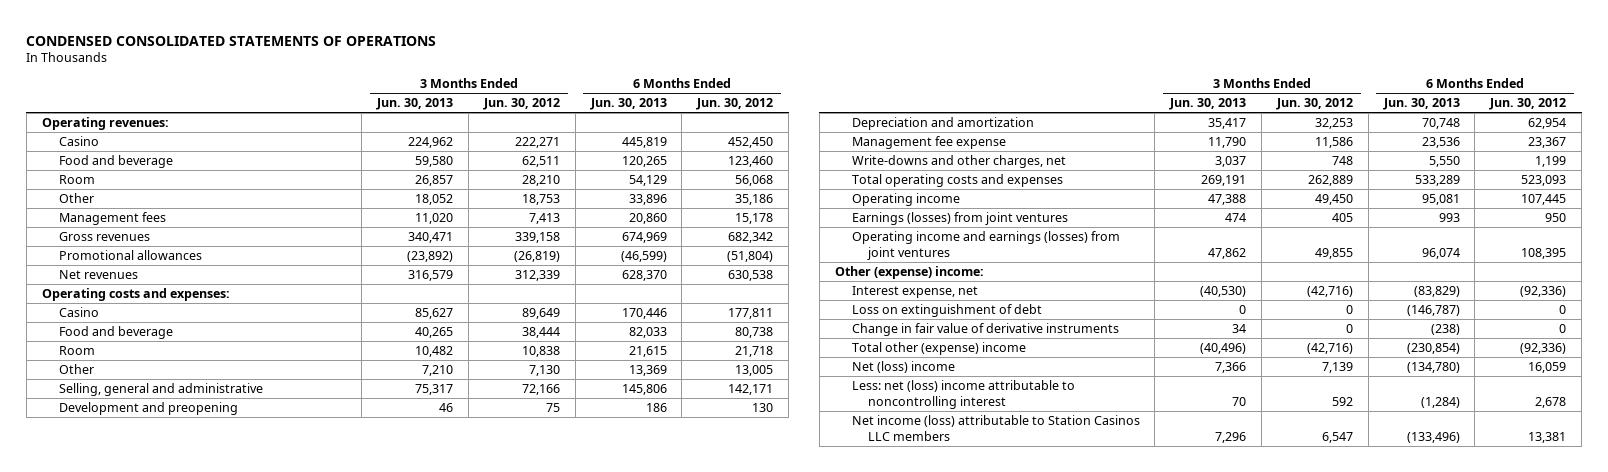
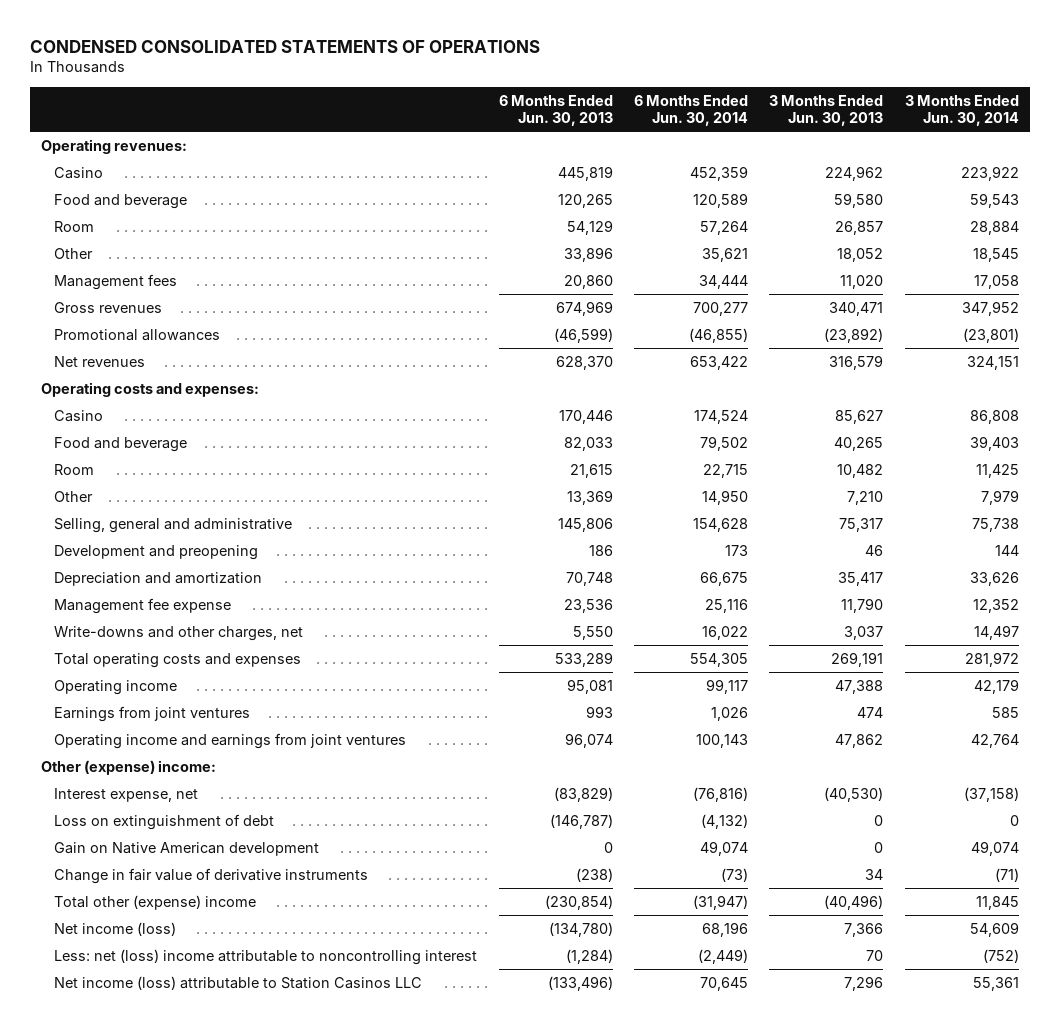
- | 3 Months Ended Jun. 30, 2013 | 3 Months Ended Jun. 30, 2012 | 6 Months Ended Jun. 30, 2013 | 6 Months Ended Jun. 30, 2012
+ | 6 Months Ended Jun. 30, 2013 | 6 Months Ended Jun. 30, 2014 | 3 Months Ended Jun. 30, 2013 | 3 Months Ended Jun. 30, 2014
- Earnings (losses) from joint ventures | 474 | 405 | 993 | 950
- Operating income and earnings (losses) from joint ventures | 47,862 | 49,855 | 96,074 | 108,395
+ Earnings from joint ventures | 993 | 1,026 | 474 | 585
+ Operating income and earnings from joint ventures | 96,074 | 100,143 | 47,862 | 42,764
+ Gain on Native American development | 0 | 49,074 | 0 | 49,074
- Net (loss) income | 7,366 | 7,139 | (134,780) | 16,059
+ Net income (loss) | (134,780) | 68,196 | 7,366 | 54,609
- Net income (loss) attributable to Station Casinos LLC members | 7,296 | 6,547 | (133,496) | 13,381
+ Net income (loss) attributable to Station Casinos LLC | (133,496) | 70,645 | 7,296 | 55,361

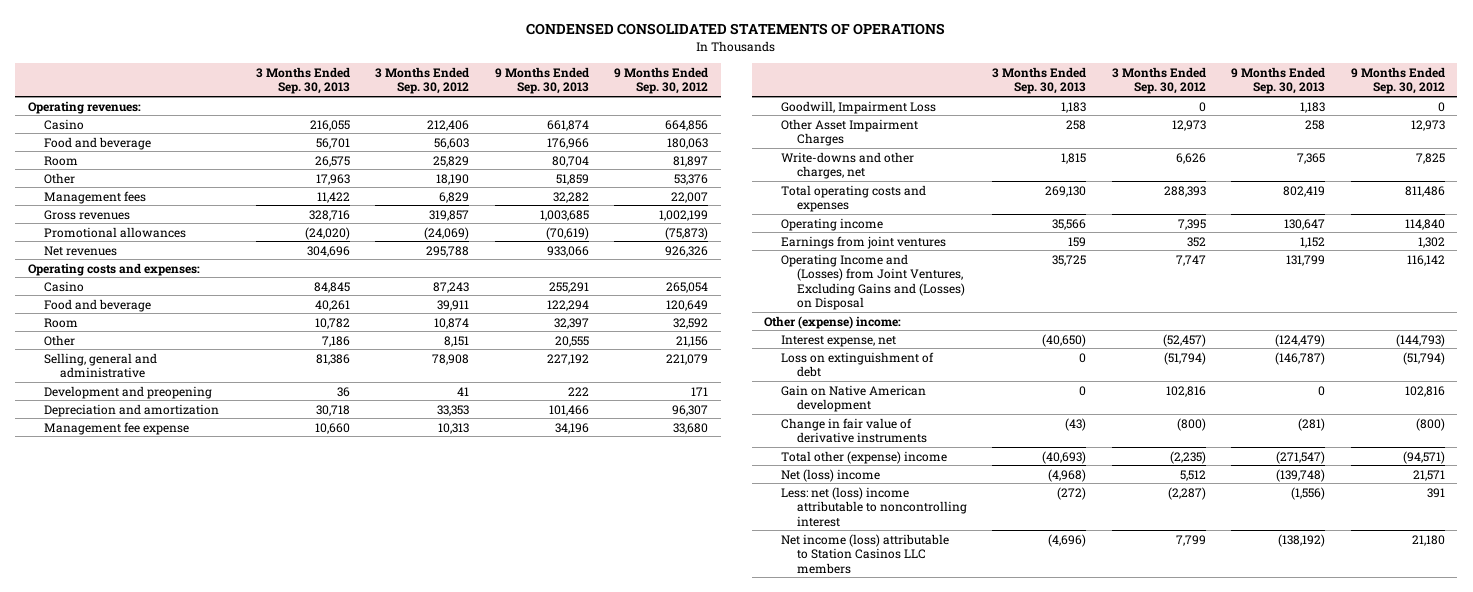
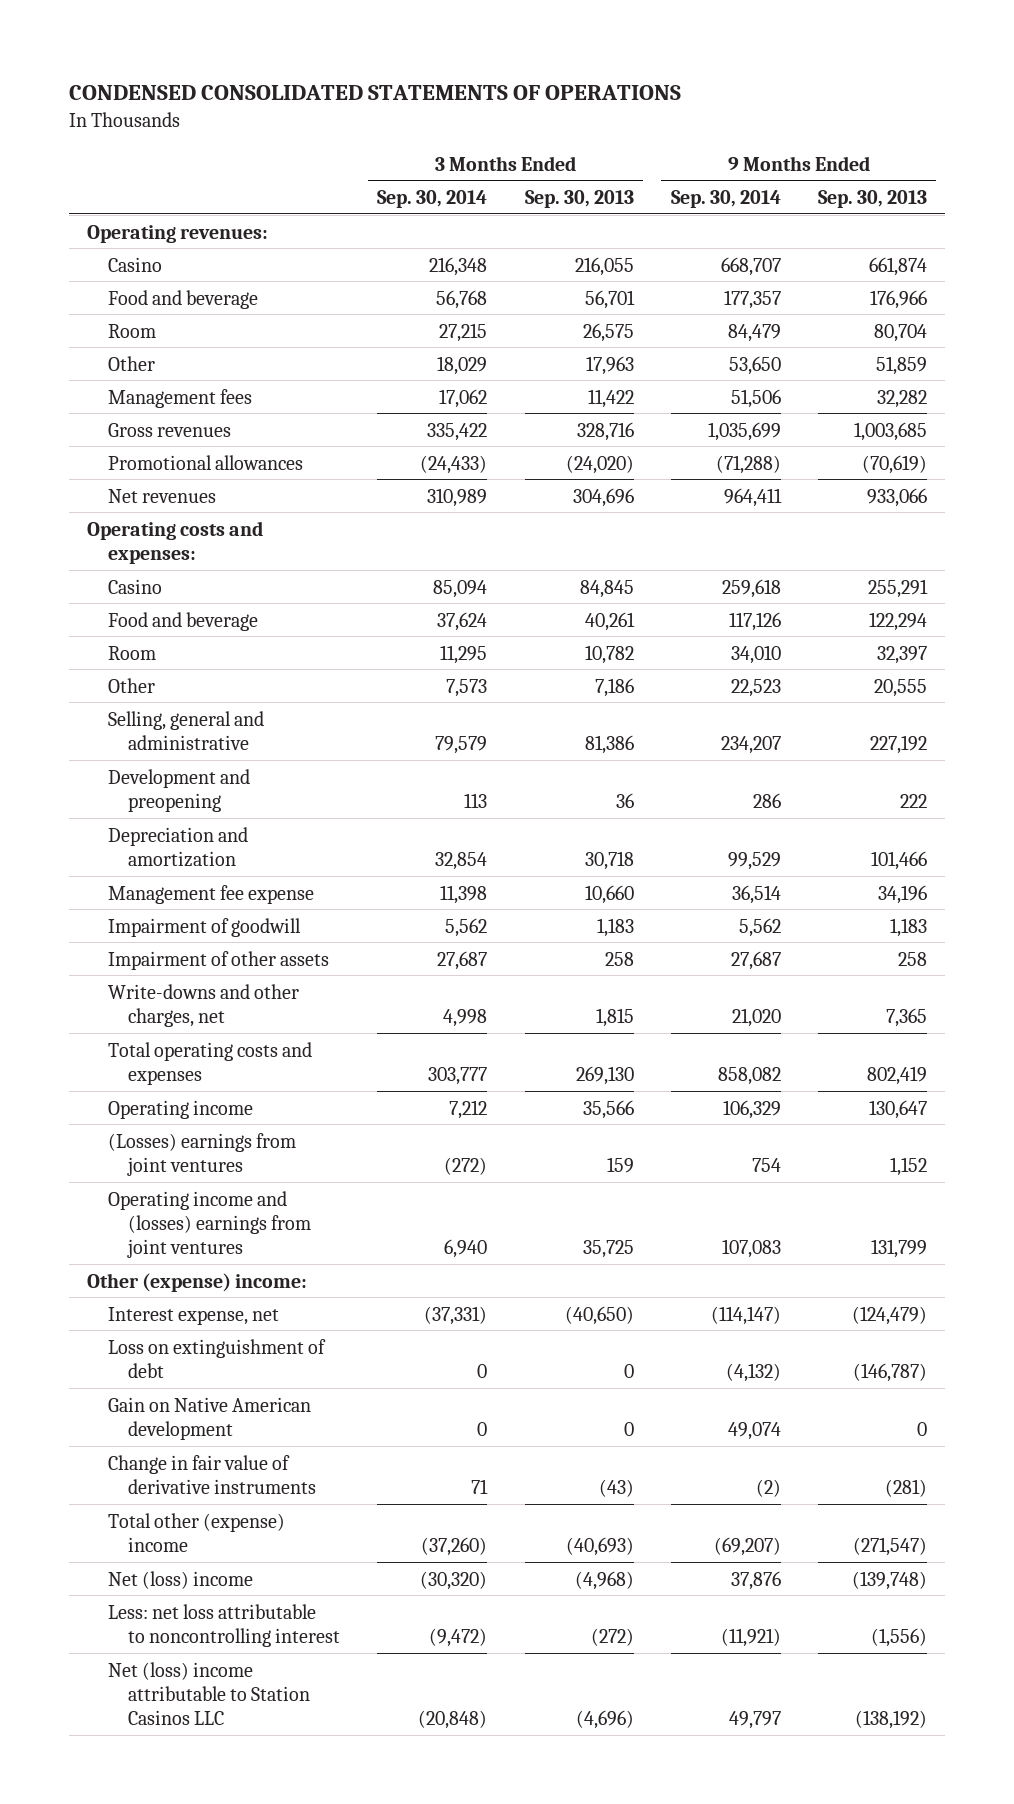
- | 3 Months Ended Sep. 30, 2013 | 3 Months Ended Sep. 30, 2012 | 9 Months Ended Sep. 30, 2013 | 9 Months Ended Sep. 30, 2012
+ | 3 Months Ended Sep. 30, 2014 | 3 Months Ended Sep. 30, 2013 | 9 Months Ended Sep. 30, 2014 | 9 Months Ended Sep. 30, 2013
- Goodwill, Impairment Loss | 1,183 | 0 | 1,183 | 0
- Other Asset Impairment Charges | 258 | 12,973 | 258 | 12,973
+ Impairment of goodwill | 5,562 | 1,183 | 5,562 | 1,183
+ Impairment of other assets | 27,687 | 258 | 27,687 | 258
- Earnings from joint ventures | 159 | 352 | 1,152 | 1,302
- Operating Income and (Losses) from Joint Ventures, Excluding Gains and (Losses) on Disposal | 35,725 | 7,747 | 131,799 | 116,142
+ (Losses) earnings from joint ventures | (272) | 159 | 754 | 1,152
+ Operating income and (losses) earnings from joint ventures | 6,940 | 35,725 | 107,083 | 131,799
- Less: net (loss) income attributable to noncontrolling interest | (272) | (2,287) | (1,556) | 391
- Net income (loss) attributable to Station Casinos LLC members | (4,696) | 7,799 | (138,192) | 21,180
+ Less: net loss attributable to noncontrolling interest | (9,472) | (272) | (11,921) | (1,556)
+ Net (loss) income attributable to Station Casinos LLC | (20,848) | (4,696) | 49,797 | (138,192)

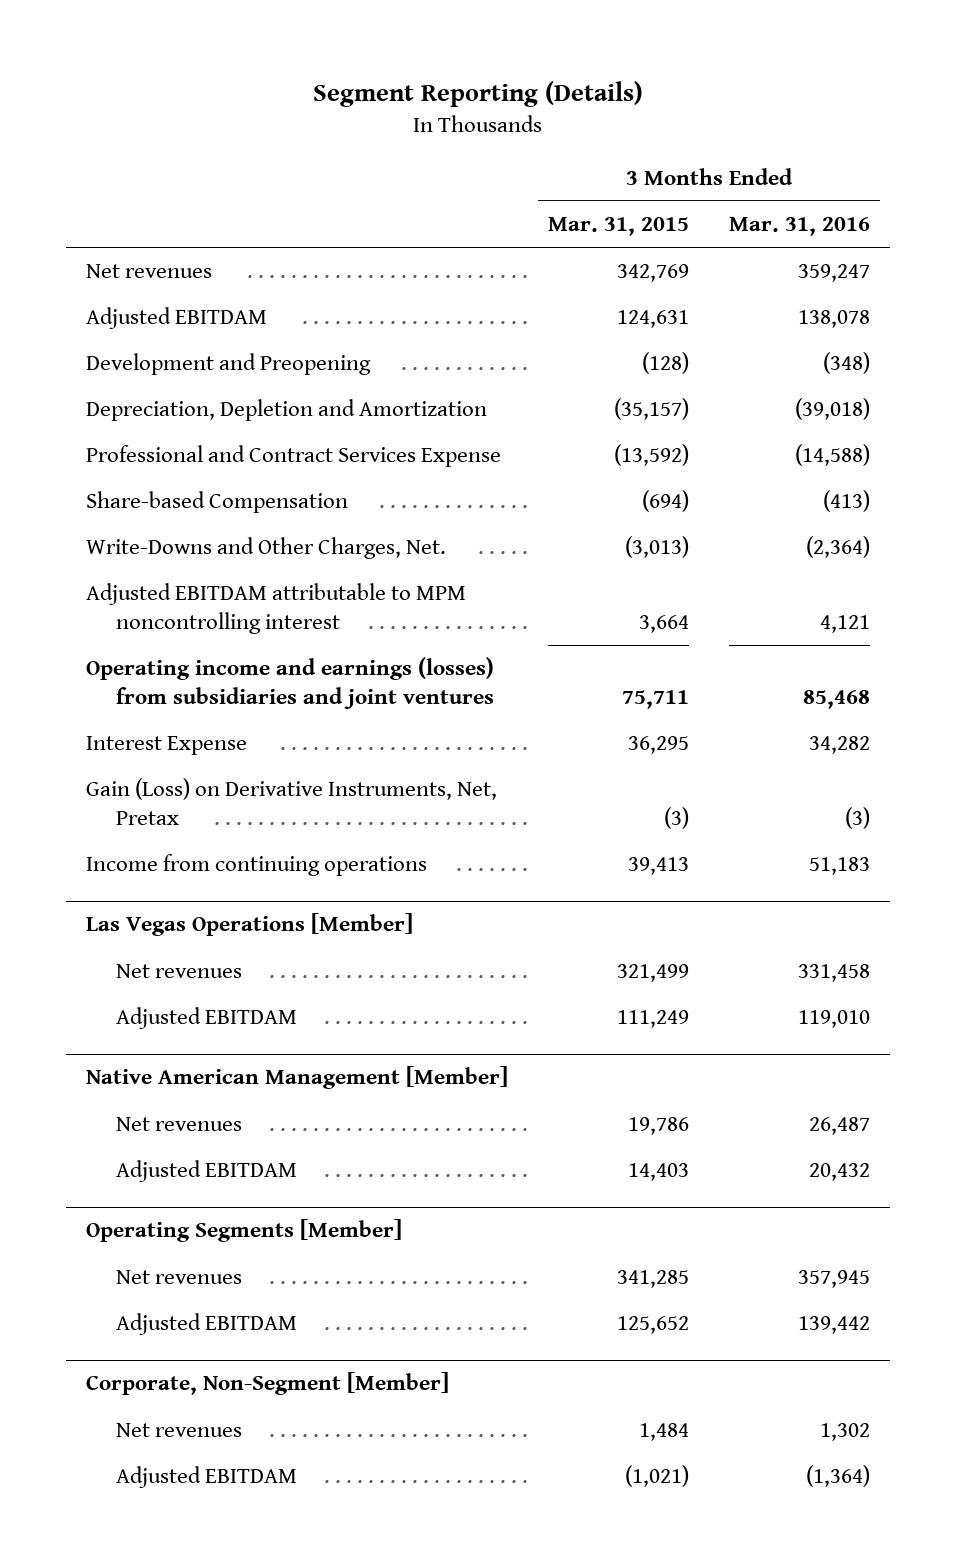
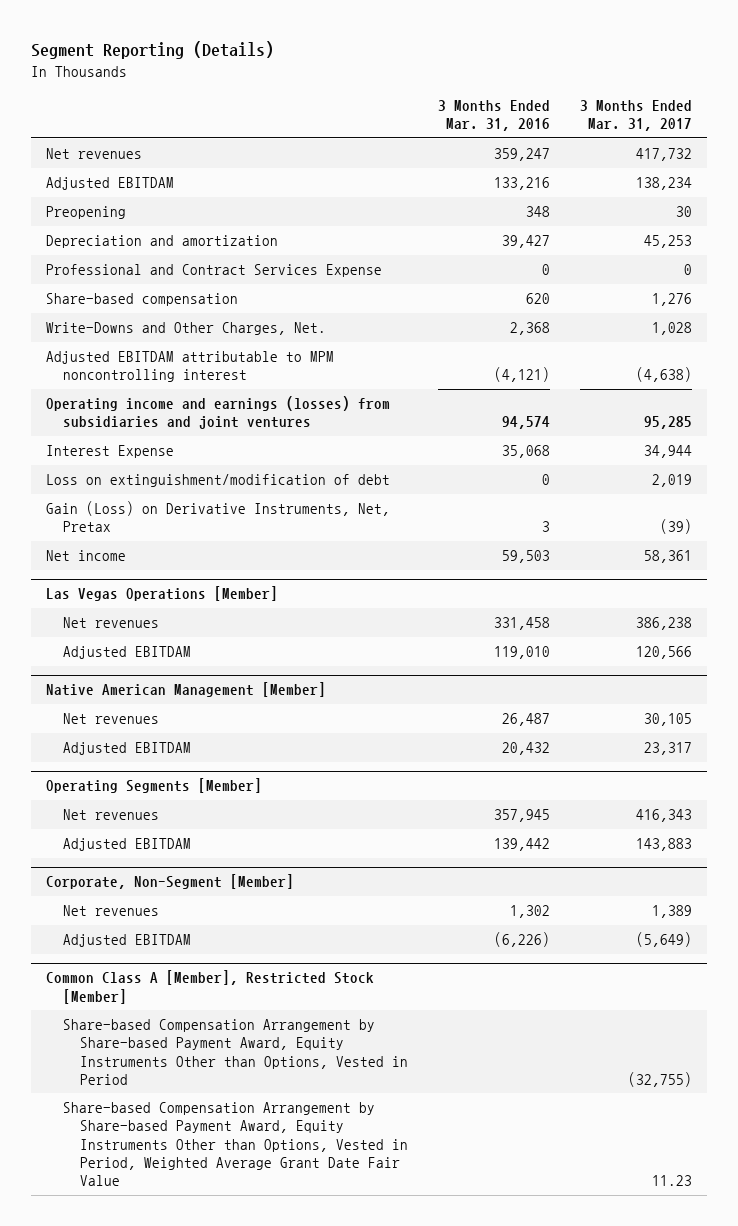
- | 3 Months Ended Mar. 31, 2015 | 3 Months Ended Mar. 31, 2016
+ | 3 Months Ended Mar. 31, 2016 | 3 Months Ended Mar. 31, 2017
- Adjusted EBITDAM | 124,631 | 138,078
- Development and Preopening | (128) | (348)
- Depreciation, Depletion and Amortization | (35,157) | (39,018)
- Professional and Contract Services Expense | (13,592) | (14,588)
- Share-based Compensation | (694) | (413)
- Write-Downs and Other Charges, Net. | (3,013) | (2,364)
- Adjusted EBITDAM attributable to MPM noncontrolling interest | 3,664 | 4,121
- Operating income and earnings (losses) from subsidiaries and joint ventures | 75,711 | 85,468
- Interest Expense | 36,295 | 34,282
- Gain (Loss) on Derivative Instruments, Net, Pretax | (3) | (3)
- Income from continuing operations | 39,413 | 51,183
+ Adjusted EBITDAM | 133,216 | 138,234
+ Preopening | 348 | 30
+ Depreciation and amortization | 39,427 | 45,253
+ Professional and Contract Services Expense | 0 | 0
+ Share-based compensation | 620 | 1,276
+ Write-Downs and Other Charges, Net. | 2,368 | 1,028
+ Adjusted EBITDAM attributable to MPM noncontrolling interest | (4,121) | (4,638)
+ Operating income and earnings (losses) from subsidiaries and joint ventures | 94,574 | 95,285
+ Interest Expense | 35,068 | 34,944
+ Loss on extinguishment/modification of debt | 0 | 2,019
+ Gain (Loss) on Derivative Instruments, Net, Pretax | 3 | (39)
+ Net income | 59,503 | 58,361
@ Corporate, Non-Segment [Member]
- Adjusted EBITDAM | (1,021) | (1,364)
+ Adjusted EBITDAM | (6,226) | (5,649)
+ Common Class A [Member], Restricted Stock [Member]
+ Share-based Compensation Arrangement by Share-based Payment Award, Equity Instruments Other than Options, Vested in Period | | (32,755)
+ Share-based Compensation Arrangement by Share-based Payment Award, Equity Instruments Other than Options, Vested in Period, Weighted Average Grant Date Fair Value | | 11.23

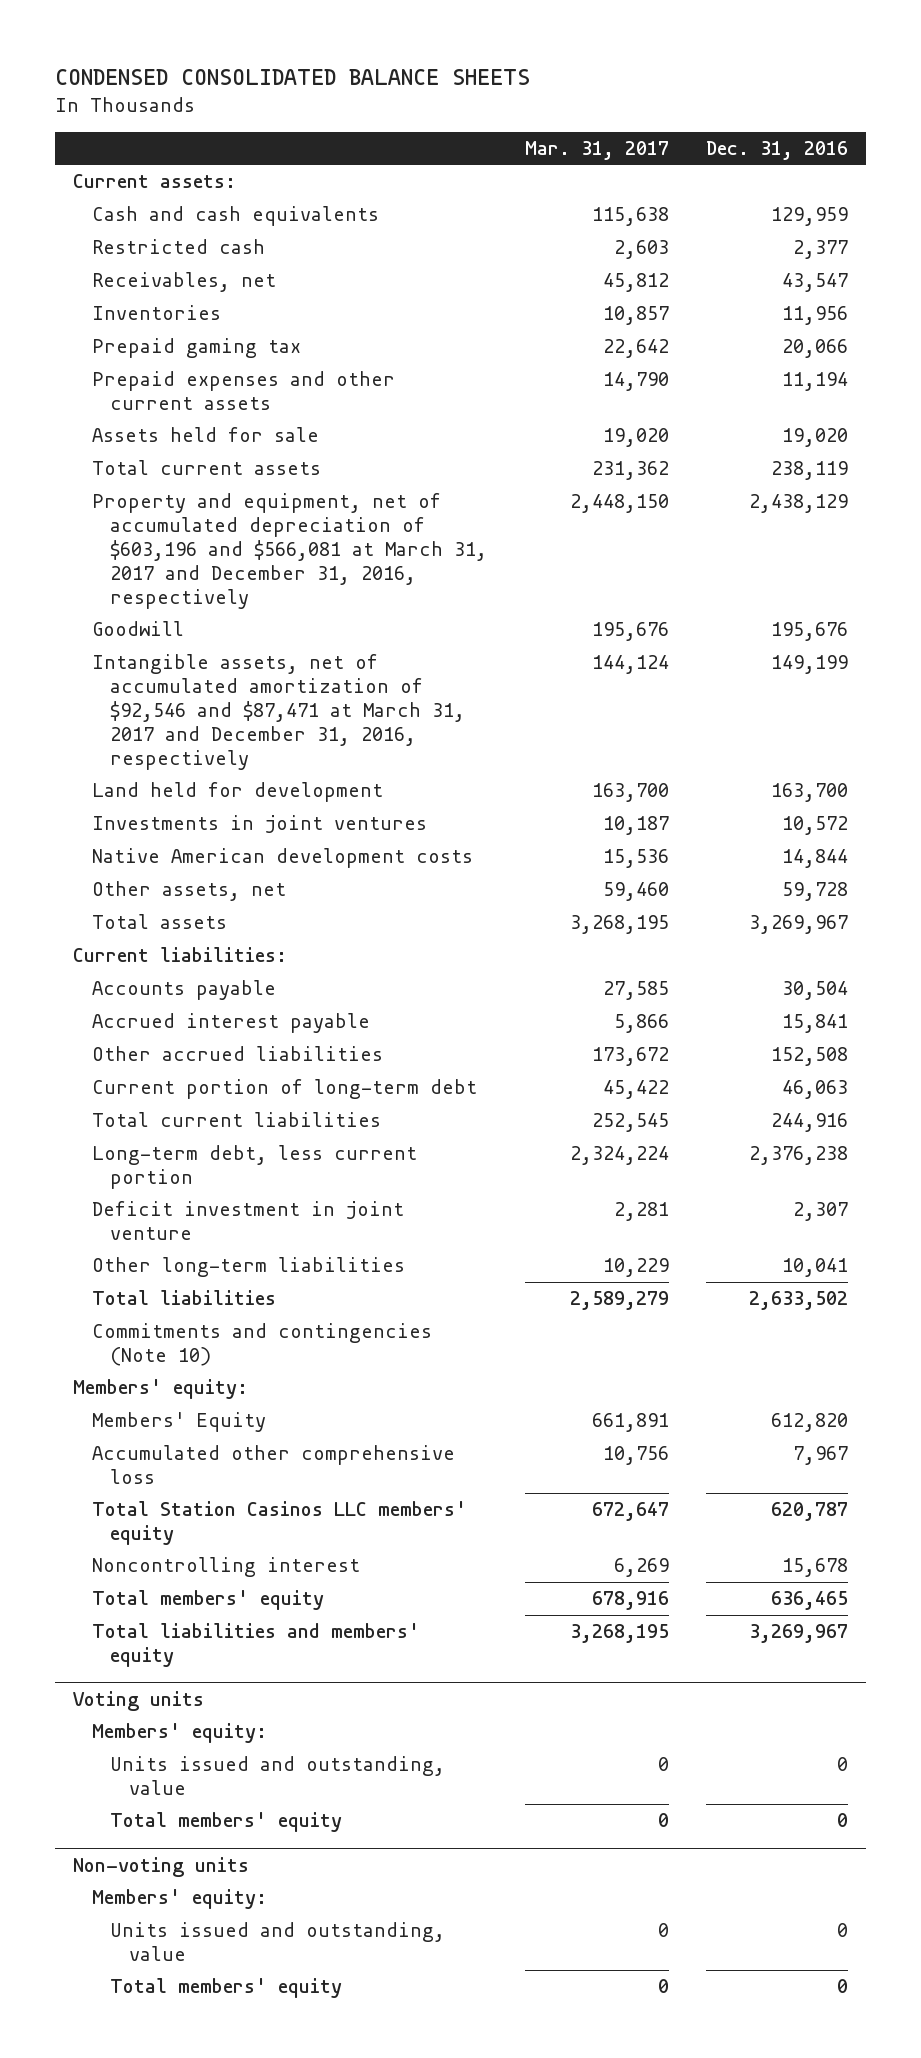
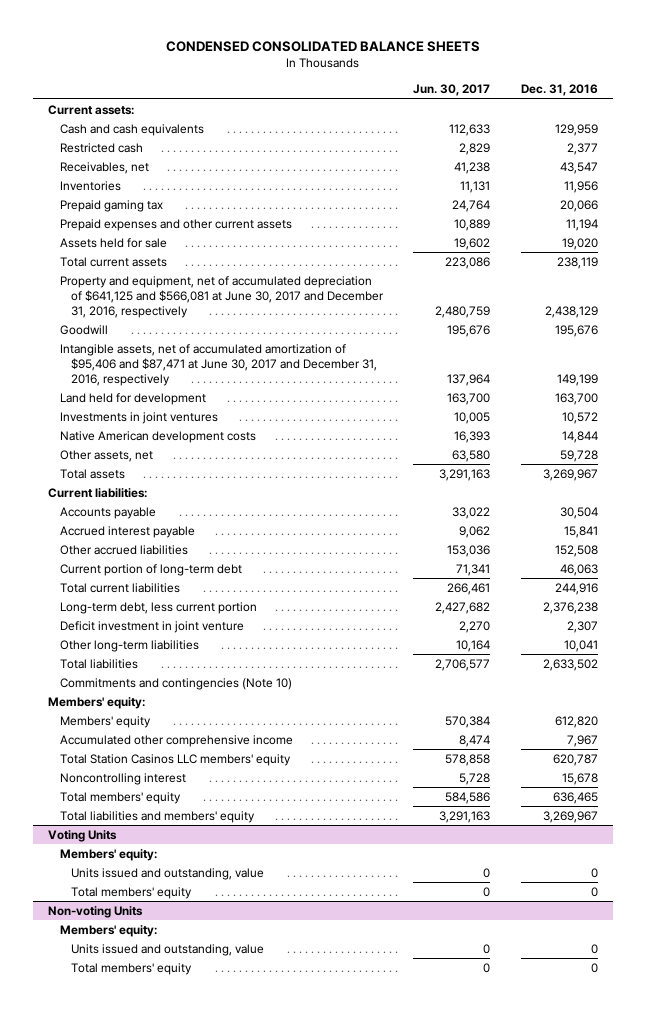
- | Mar. 31, 2017 | Dec. 31, 2016
+ | Jun. 30, 2017 | Dec. 31, 2016
- Property and equipment, net of accumulated depreciation of $603,196 and $566,081 at March 31, 2017 and December 31, 2016, respectively | 2,448,150 | 2,438,129
+ Property and equipment, net of accumulated depreciation of $641,125 and $566,081 at June 30, 2017 and December 31, 2016, respectively | 2,480,759 | 2,438,129
- Intangible assets, net of accumulated amortization of $92,546 and $87,471 at March 31, 2017 and December 31, 2016, respectively | 144,124 | 149,199
+ Intangible assets, net of accumulated amortization of $95,406 and $87,471 at June 30, 2017 and December 31, 2016, respectively | 137,964 | 149,199
- Members' Equity | 661,891 | 612,820
- Accumulated other comprehensive loss | 10,756 | 7,967
+ Members' equity | 570,384 | 612,820
+ Accumulated other comprehensive income | 8,474 | 7,967
- Voting units
+ Voting Units
- Non-voting units
+ Non-voting Units

